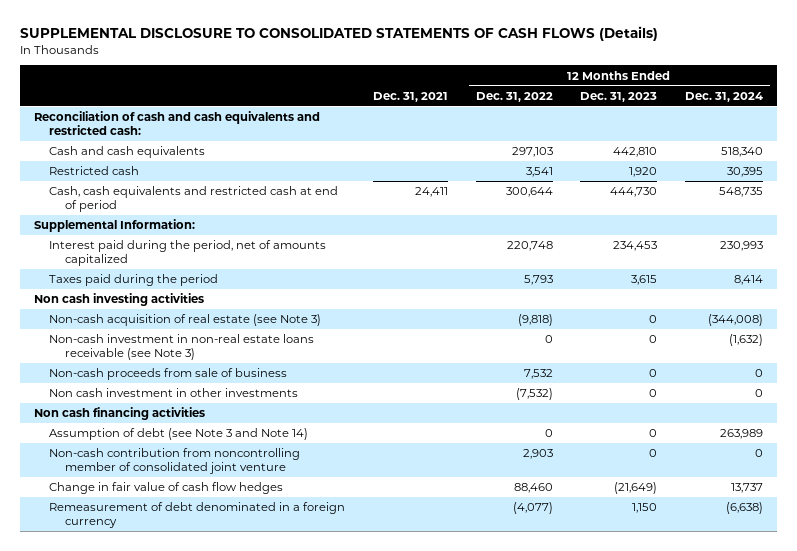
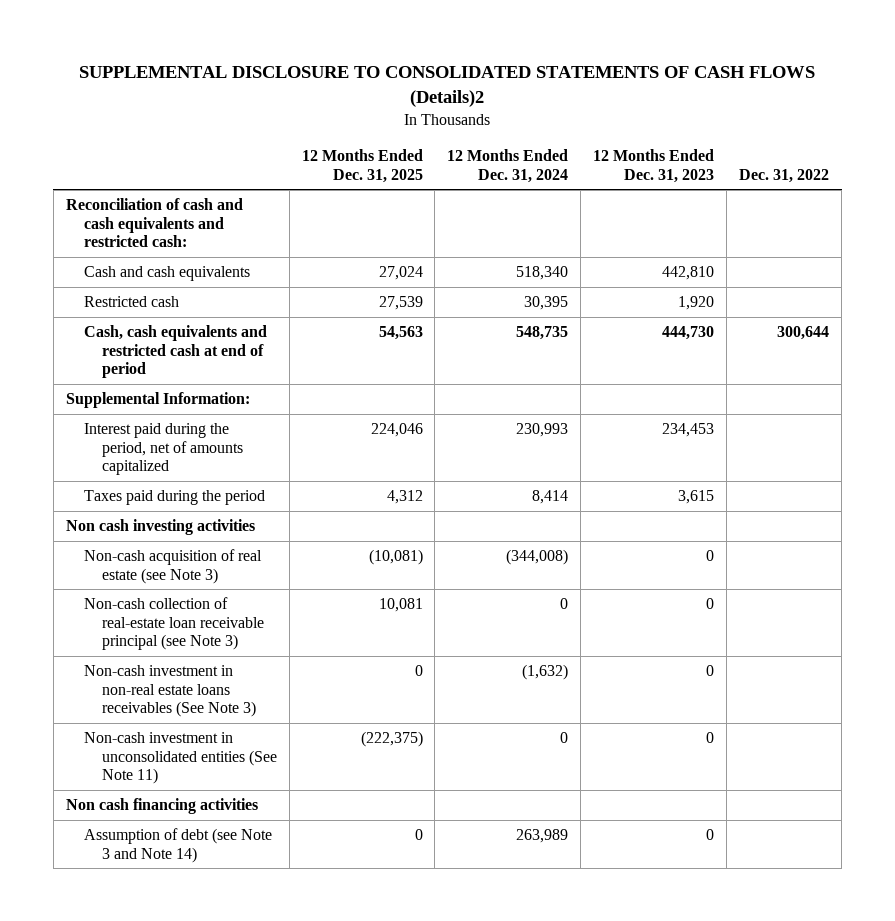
- SUPPLEMENTAL DISCLOSURE TO CONSOLIDATED STATEMENTS OF CASH FLOWS (Details)
+ SUPPLEMENTAL DISCLOSURE TO CONSOLIDATED STATEMENTS OF CASH FLOWS (Details)2
- | Dec. 31, 2021 | 12 Months Ended Dec. 31, 2022 | 12 Months Ended Dec. 31, 2023 | 12 Months Ended Dec. 31, 2024
+ | 12 Months Ended Dec. 31, 2025 | 12 Months Ended Dec. 31, 2024 | 12 Months Ended Dec. 31, 2023 | Dec. 31, 2022
- Non-cash investment in non-real estate loans receivable (see Note 3) | | 0 | 0 | (1,632)
- Non-cash proceeds from sale of business | | 7,532 | 0 | 0
- Non cash investment in other investments | | (7,532) | 0 | 0
+ Non-cash collection of real-estate loan receivable principal (see Note 3) | 10,081 | 0 | 0 |
+ Non-cash investment in non-real estate loans receivables (See Note 3) | 0 | (1,632) | 0 |
+ Non-cash investment in unconsolidated entities (See Note 11) | (222,375) | 0 | 0 |
- Non-cash contribution from noncontrolling member of consolidated joint venture | | 2,903 | 0 | 0
- Change in fair value of cash flow hedges | | 88,460 | (21,649) | 13,737
- Remeasurement of debt denominated in a foreign currency | | (4,077) | 1,150 | (6,638)

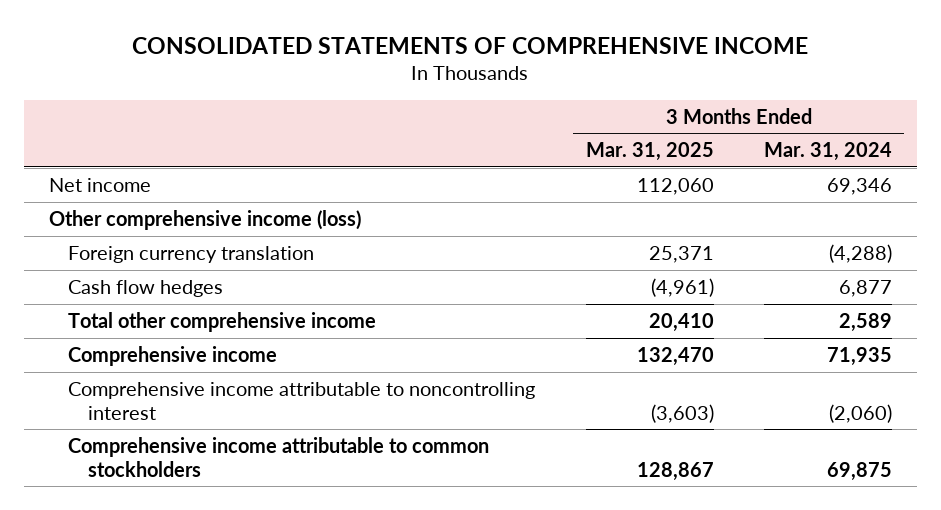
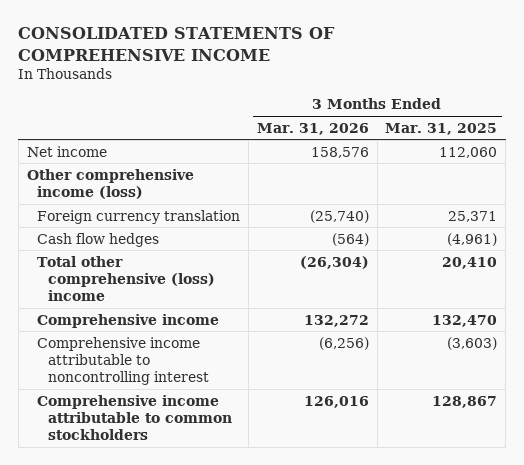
- | 3 Months Ended Mar. 31, 2025 | 3 Months Ended Mar. 31, 2024
+ | 3 Months Ended Mar. 31, 2026 | 3 Months Ended Mar. 31, 2025
- Total other comprehensive income | 20,410 | 2,589
+ Total other comprehensive (loss) income | (26,304) | 20,410

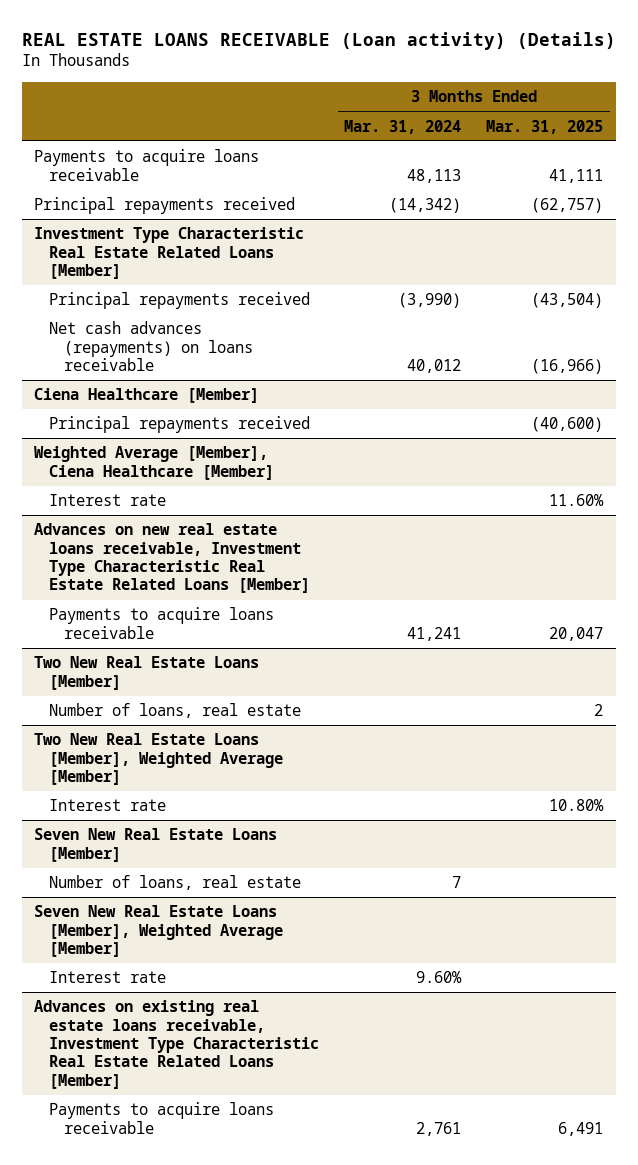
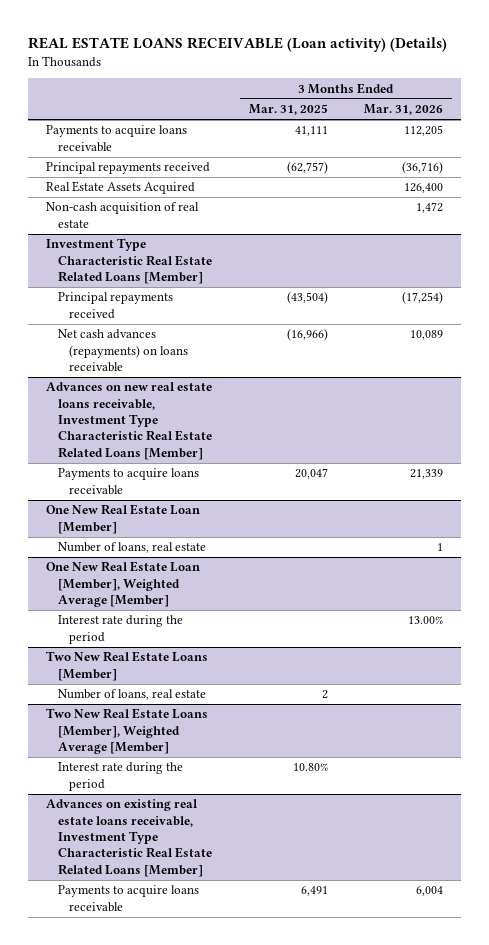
- | 3 Months Ended Mar. 31, 2024 | 3 Months Ended Mar. 31, 2025
+ | 3 Months Ended Mar. 31, 2025 | 3 Months Ended Mar. 31, 2026
+ Real Estate Assets Acquired | | 126,400
+ Non-cash acquisition of real estate | | 1,472
- Ciena Healthcare [Member]
- Principal repayments received | | (40,600)
- Weighted Average [Member], Ciena Healthcare [Member]
- Interest rate | | 11.60%
+ One New Real Estate Loan [Member]
+ Number of loans, real estate | | 1
+ One New Real Estate Loan [Member], Weighted Average [Member]
+ Interest rate during the period | | 13.00%
@ Two New Real Estate Loans [Member], Weighted Average [Member]
- Interest rate | | 10.80%
- Seven New Real Estate Loans [Member]
- Number of loans, real estate | 7 |
- Seven New Real Estate Loans [Member], Weighted Average [Member]
- Interest rate | 9.60% |
@ Two New Real Estate Loans [Member], Weighted Average [Member]
+ Interest rate during the period | 10.80% |

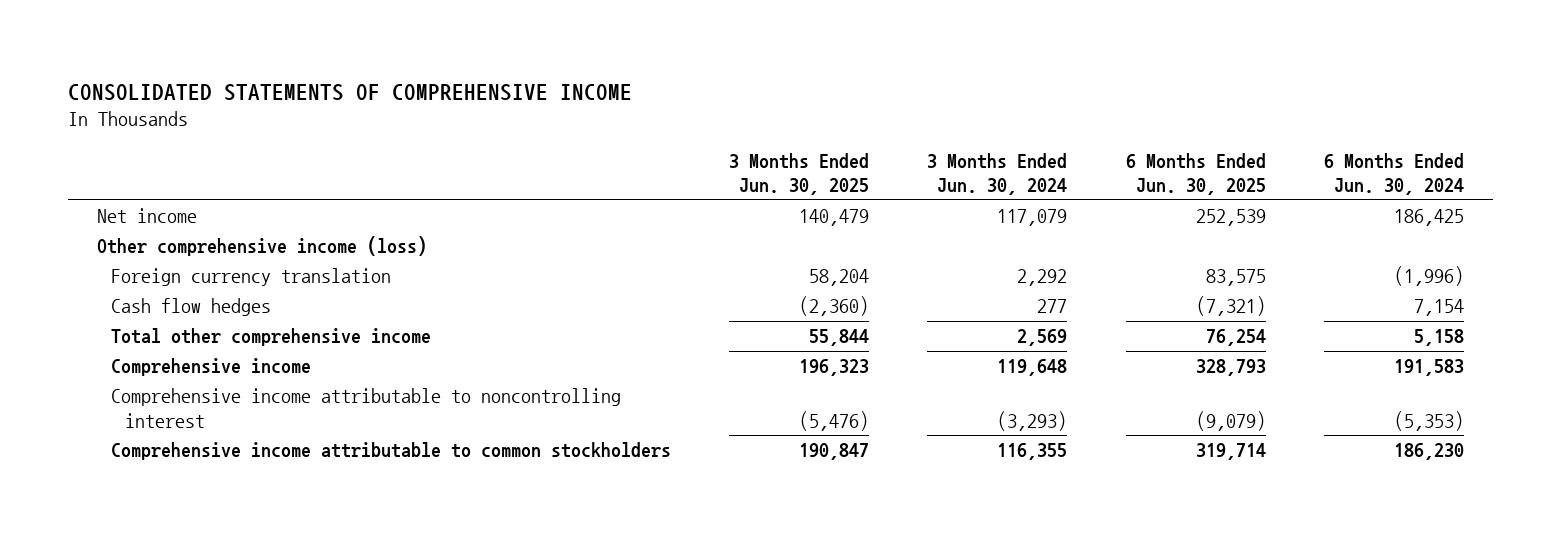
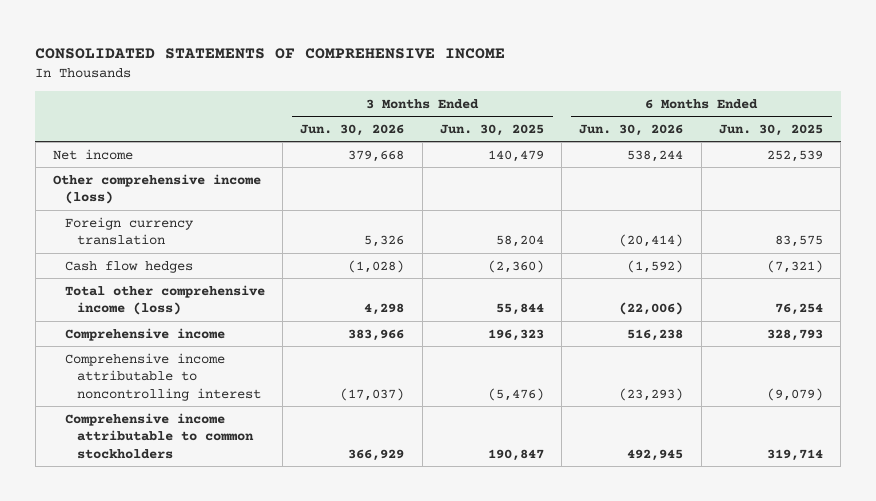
- | 3 Months Ended Jun. 30, 2025 | 3 Months Ended Jun. 30, 2024 | 6 Months Ended Jun. 30, 2025 | 6 Months Ended Jun. 30, 2024
+ | 3 Months Ended Jun. 30, 2026 | 3 Months Ended Jun. 30, 2025 | 6 Months Ended Jun. 30, 2026 | 6 Months Ended Jun. 30, 2025
- Total other comprehensive income | 55,844 | 2,569 | 76,254 | 5,158
+ Total other comprehensive income (loss) | 4,298 | 55,844 | (22,006) | 76,254

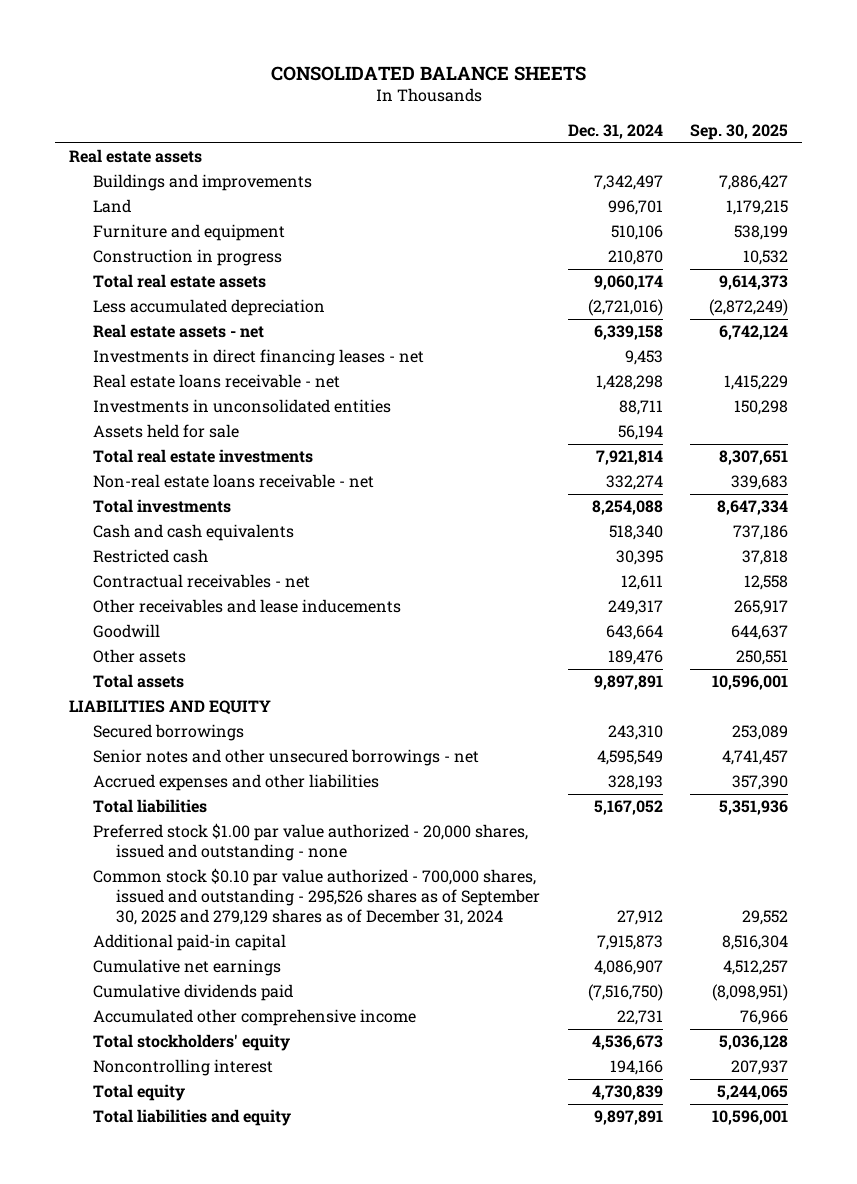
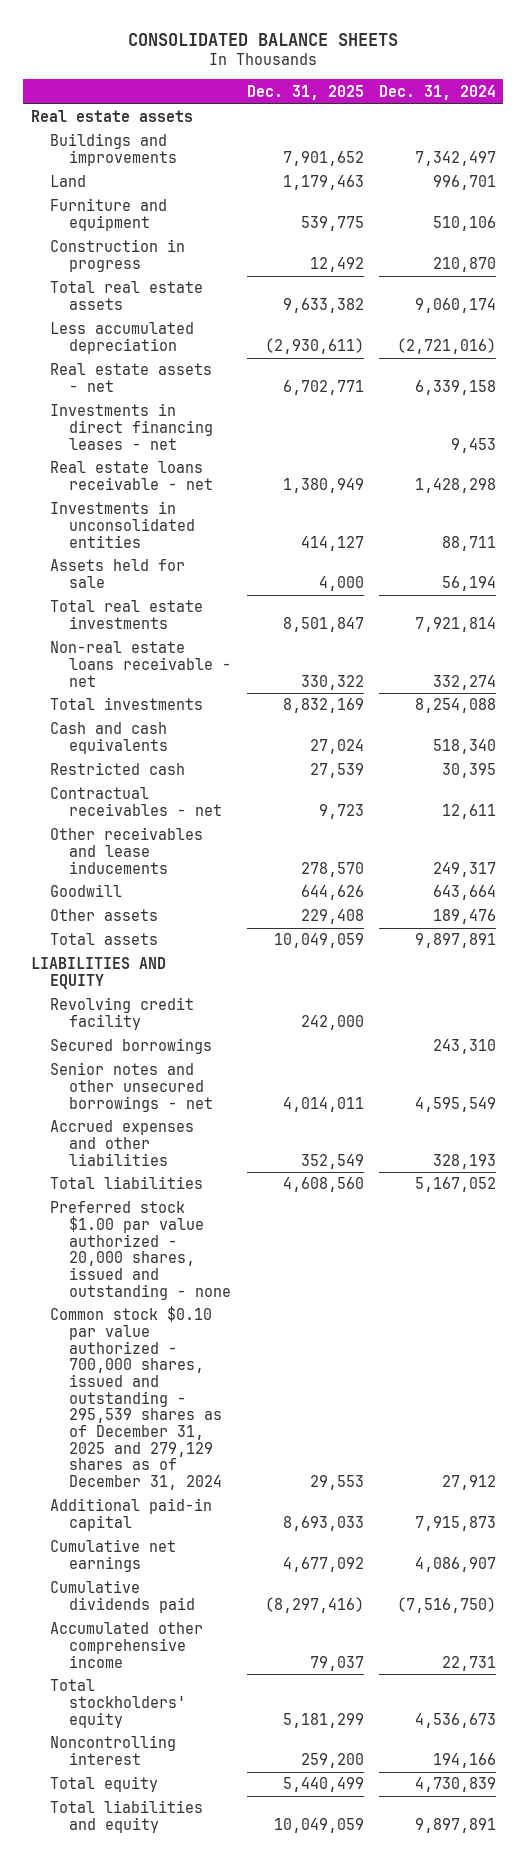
- | Dec. 31, 2024 | Sep. 30, 2025
+ | Dec. 31, 2025 | Dec. 31, 2024
+ Revolving credit facility | 242,000 |
- Common stock $0.10 par value authorized - 700,000 shares, issued and outstanding - 295,526 shares as of September 30, 2025 and 279,129 shares as of December 31, 2024 | 27,912 | 29,552
+ Common stock $0.10 par value authorized - 700,000 shares, issued and outstanding - 295,539 shares as of December 31, 2025 and 279,129 shares as of December 31, 2024 | 29,553 | 27,912

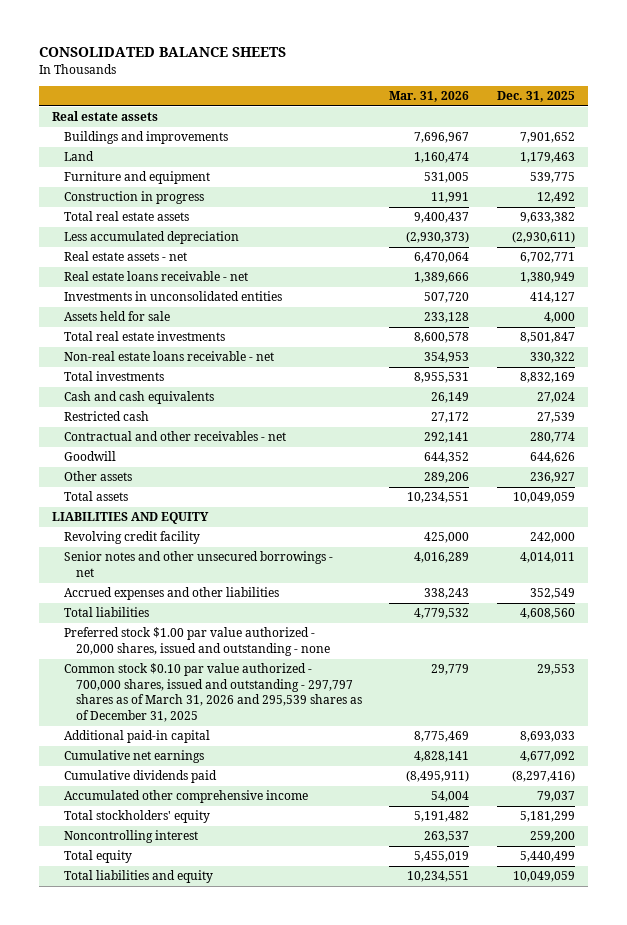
- | Dec. 31, 2025 | Dec. 31, 2024
+ | Mar. 31, 2026 | Dec. 31, 2025
- Investments in direct financing leases - net | | 9,453
- Contractual receivables - net | 9,723 | 12,611
- Other receivables and lease inducements | 278,570 | 249,317
+ Contractual and other receivables - net | 292,141 | 280,774
- Other assets | 229,408 | 189,476
+ Other assets | 289,206 | 236,927
- Secured borrowings | | 243,310
- Common stock $0.10 par value authorized - 700,000 shares, issued and outstanding - 295,539 shares as of December 31, 2025 and 279,129 shares as of December 31, 2024 | 29,553 | 27,912
+ Common stock $0.10 par value authorized - 700,000 shares, issued and outstanding - 297,797 shares as of March 31, 2026 and 295,539 shares as of December 31, 2025 | 29,779 | 29,553

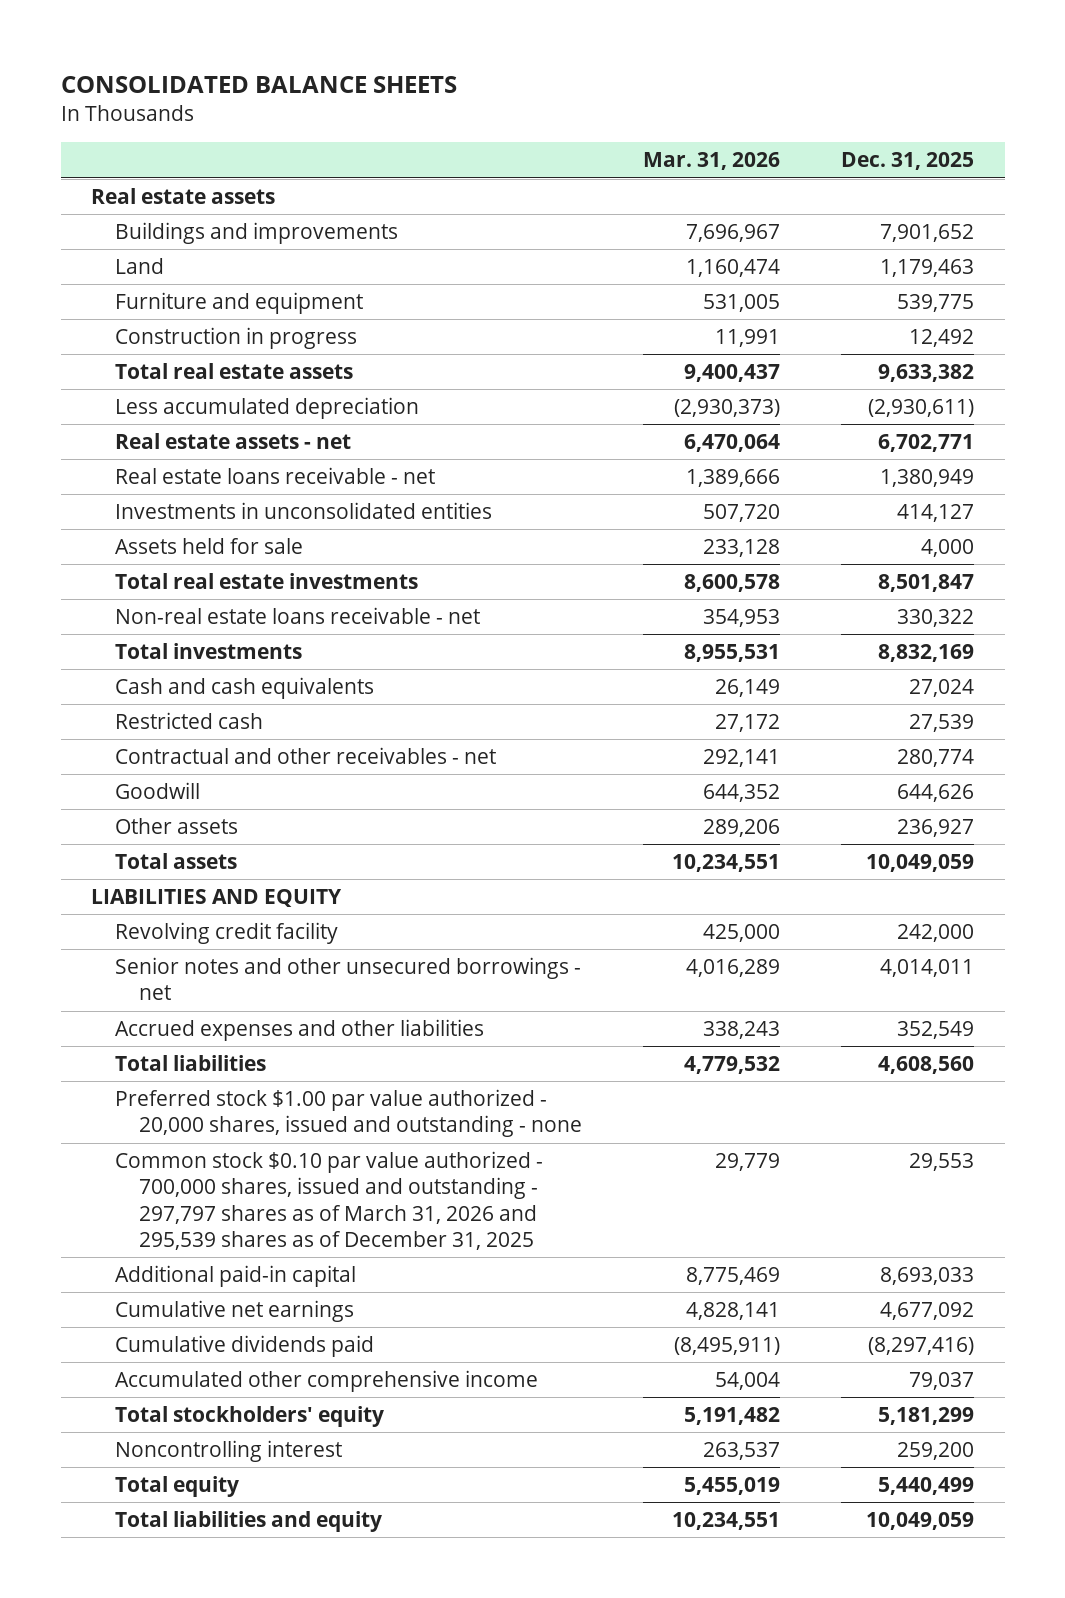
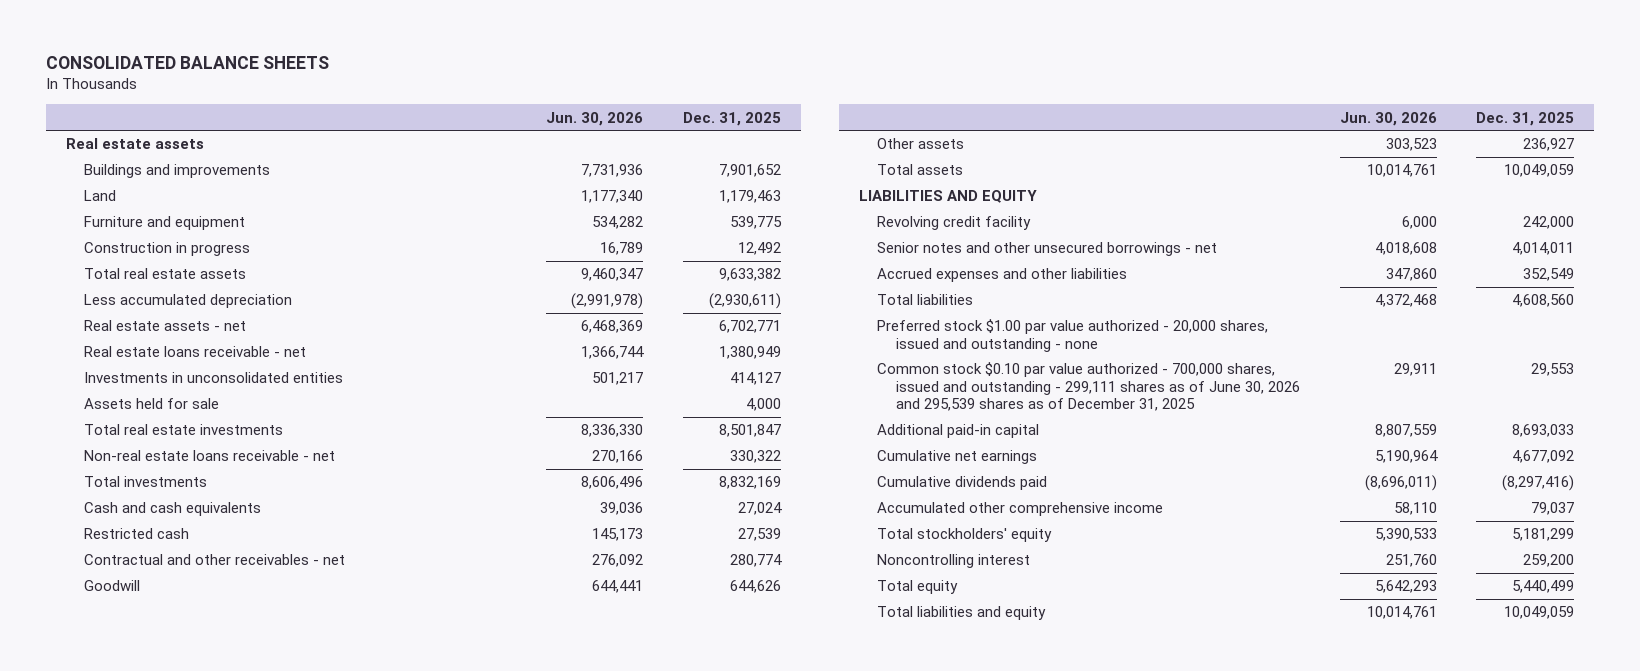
- | Mar. 31, 2026 | Dec. 31, 2025
+ | Jun. 30, 2026 | Dec. 31, 2025
- Common stock $0.10 par value authorized - 700,000 shares, issued and outstanding - 297,797 shares as of March 31, 2026 and 295,539 shares as of December 31, 2025 | 29,779 | 29,553
+ Common stock $0.10 par value authorized - 700,000 shares, issued and outstanding - 299,111 shares as of June 30, 2026 and 295,539 shares as of December 31, 2025 | 29,911 | 29,553

